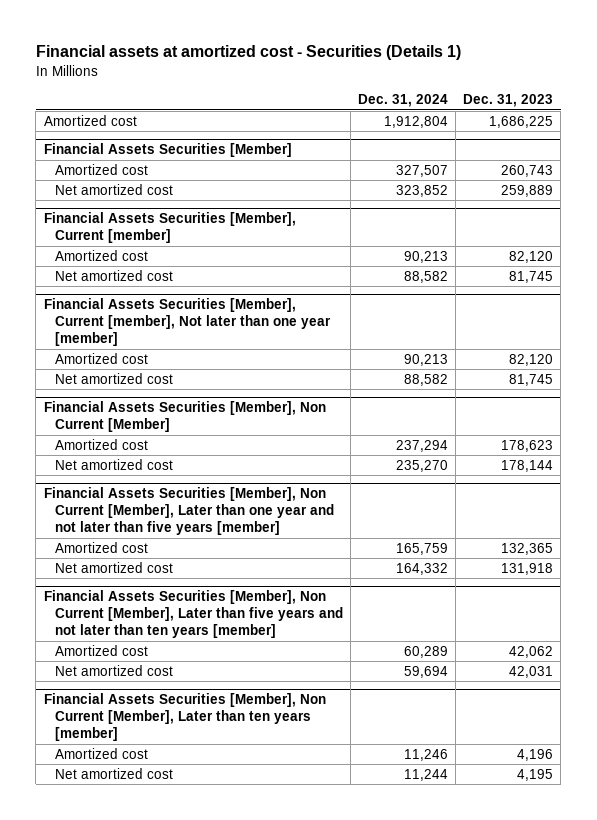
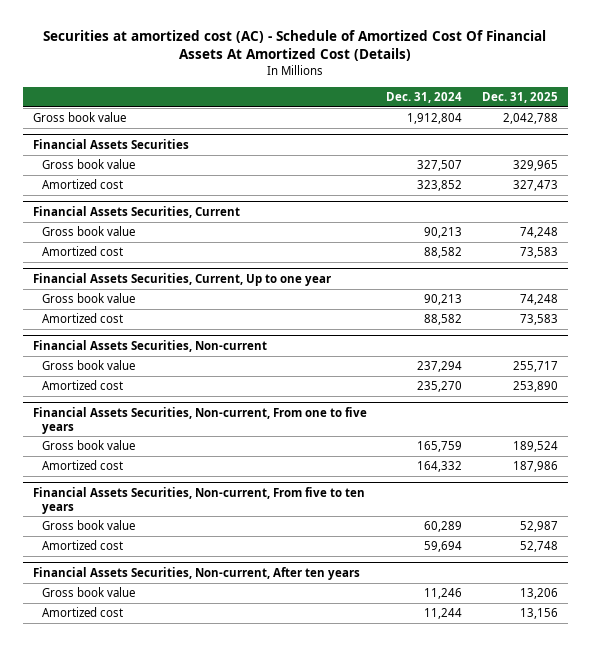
- Financial assets at amortized cost - Securities (Details 1)
+ Securities at amortized cost (AC) - Schedule of Amortized Cost Of Financial Assets At Amortized Cost (Details)
- | Dec. 31, 2024 | Dec. 31, 2023
+ | Dec. 31, 2024 | Dec. 31, 2025
- Amortized cost | 1,912,804 | 1,686,225
- Financial Assets Securities [Member]
- Amortized cost | 327,507 | 260,743
- Net amortized cost | 323,852 | 259,889
- Financial Assets Securities [Member], Current [member]
- Amortized cost | 90,213 | 82,120
- Net amortized cost | 88,582 | 81,745
- Financial Assets Securities [Member], Current [member], Not later than one year [member]
- Amortized cost | 90,213 | 82,120
- Net amortized cost | 88,582 | 81,745
- Financial Assets Securities [Member], Non Current [Member]
- Amortized cost | 237,294 | 178,623
- Net amortized cost | 235,270 | 178,144
- Financial Assets Securities [Member], Non Current [Member], Later than one year and not later than five years [member]
- Amortized cost | 165,759 | 132,365
- Net amortized cost | 164,332 | 131,918
- Financial Assets Securities [Member], Non Current [Member], Later than five years and not later than ten years [member]
- Amortized cost | 60,289 | 42,062
- Net amortized cost | 59,694 | 42,031
- Financial Assets Securities [Member], Non Current [Member], Later than ten years [member]
- Amortized cost | 11,246 | 4,196
- Net amortized cost | 11,244 | 4,195
+ Gross book value | 1,912,804 | 2,042,788
+ Financial Assets Securities
+ Gross book value | 327,507 | 329,965
+ Amortized cost | 323,852 | 327,473
+ Financial Assets Securities, Current
+ Gross book value | 90,213 | 74,248
+ Amortized cost | 88,582 | 73,583
+ Financial Assets Securities, Current, Up to one year
+ Gross book value | 90,213 | 74,248
+ Amortized cost | 88,582 | 73,583
+ Financial Assets Securities, Non-current
+ Gross book value | 237,294 | 255,717
+ Amortized cost | 235,270 | 253,890
+ Financial Assets Securities, Non-current, From one to five years
+ Gross book value | 165,759 | 189,524
+ Amortized cost | 164,332 | 187,986
+ Financial Assets Securities, Non-current, From five to ten years
+ Gross book value | 60,289 | 52,987
+ Amortized cost | 59,694 | 52,748
+ Financial Assets Securities, Non-current, After ten years
+ Gross book value | 11,246 | 13,206
+ Amortized cost | 11,244 | 13,156

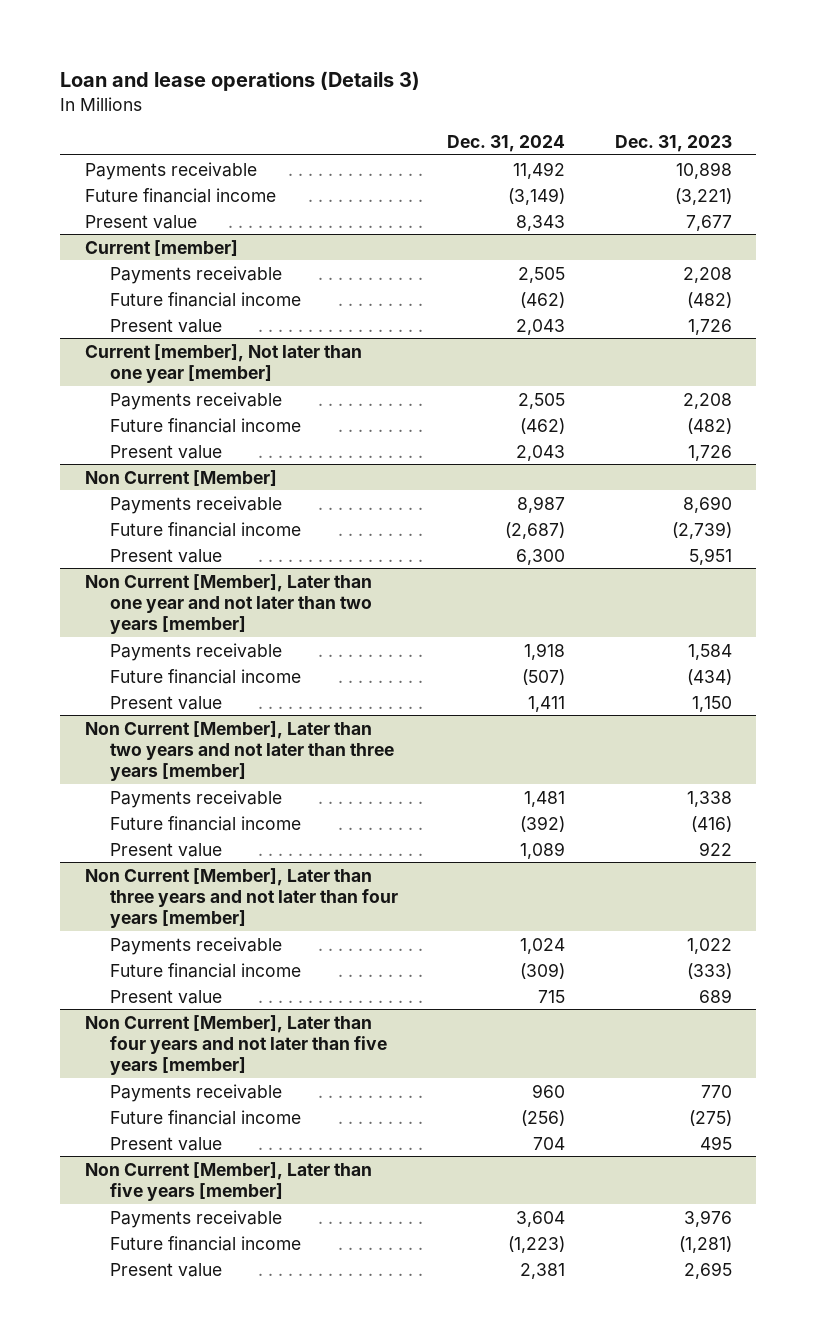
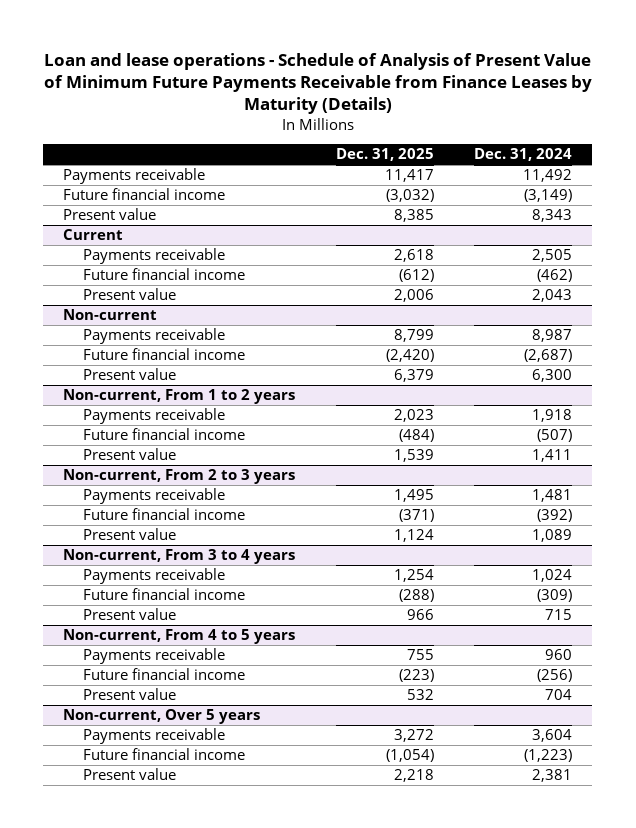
- Loan and lease operations (Details 3)
+ Loan and lease operations - Schedule of Analysis of Present Value of Minimum Future Payments Receivable from Finance Leases by Maturity (Details)
- | Dec. 31, 2024 | Dec. 31, 2023
+ | Dec. 31, 2025 | Dec. 31, 2024
- Current [member]
- Payments receivable | 2,505 | 2,208
- Future financial income | (462) | (482)
- Present value | 2,043 | 1,726
- Current [member], Not later than one year [member]
+ Current
- Non Current [Member]
+ Non-current
- Non Current [Member], Later than one year and not later than two years [member]
+ Non-current, From 1 to 2 years
- Non Current [Member], Later than two years and not later than three years [member]
+ Non-current, From 2 to 3 years
- Non Current [Member], Later than three years and not later than four years [member]
+ Non-current, From 3 to 4 years
- Non Current [Member], Later than four years and not later than five years [member]
+ Non-current, From 4 to 5 years
- Non Current [Member], Later than five years [member]
+ Non-current, Over 5 years

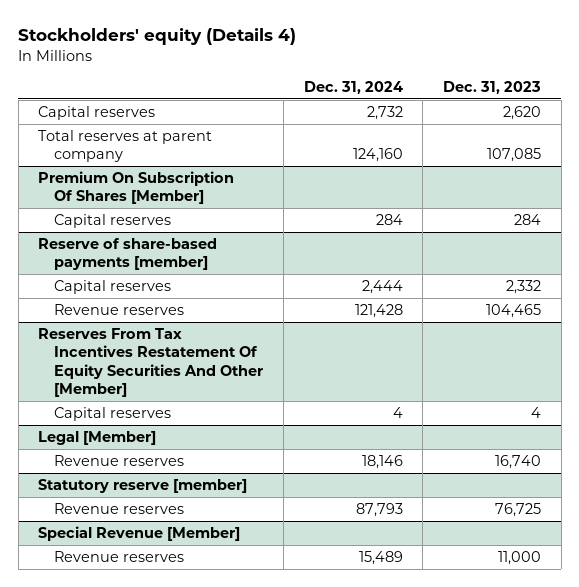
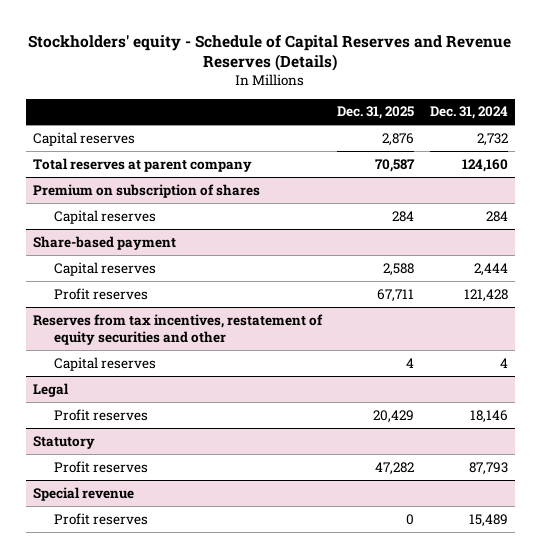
- Stockholders' equity (Details 4)
+ Stockholders' equity - Schedule of Capital Reserves and Revenue Reserves (Details)
- | Dec. 31, 2024 | Dec. 31, 2023
+ | Dec. 31, 2025 | Dec. 31, 2024
- Premium On Subscription Of Shares [Member]
+ Premium on subscription of shares
- Reserve of share-based payments [member]
+ Share-based payment
- Revenue reserves | 121,428 | 104,465
- Reserves From Tax Incentives Restatement Of Equity Securities And Other [Member]
+ Profit reserves | 67,711 | 121,428
+ Reserves from tax incentives, restatement of equity securities and other
- Legal [Member]
- Revenue reserves | 18,146 | 16,740
- Statutory reserve [member]
- Revenue reserves | 87,793 | 76,725
- Special Revenue [Member]
- Revenue reserves | 15,489 | 11,000
+ Legal
+ Profit reserves | 20,429 | 18,146
+ Statutory
+ Profit reserves | 47,282 | 87,793
+ Special revenue
+ Profit reserves | 0 | 15,489

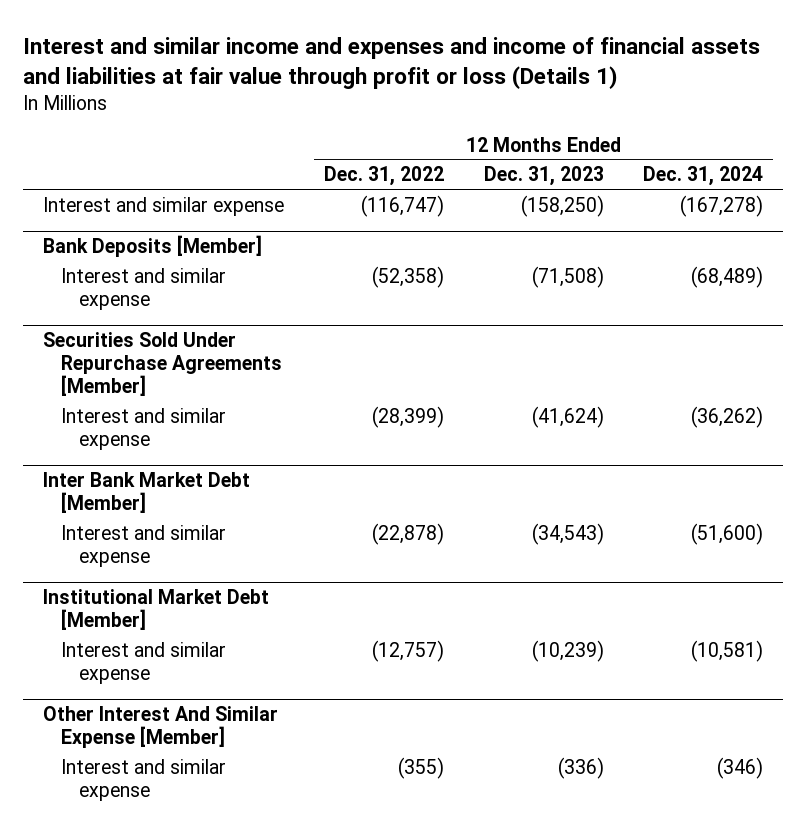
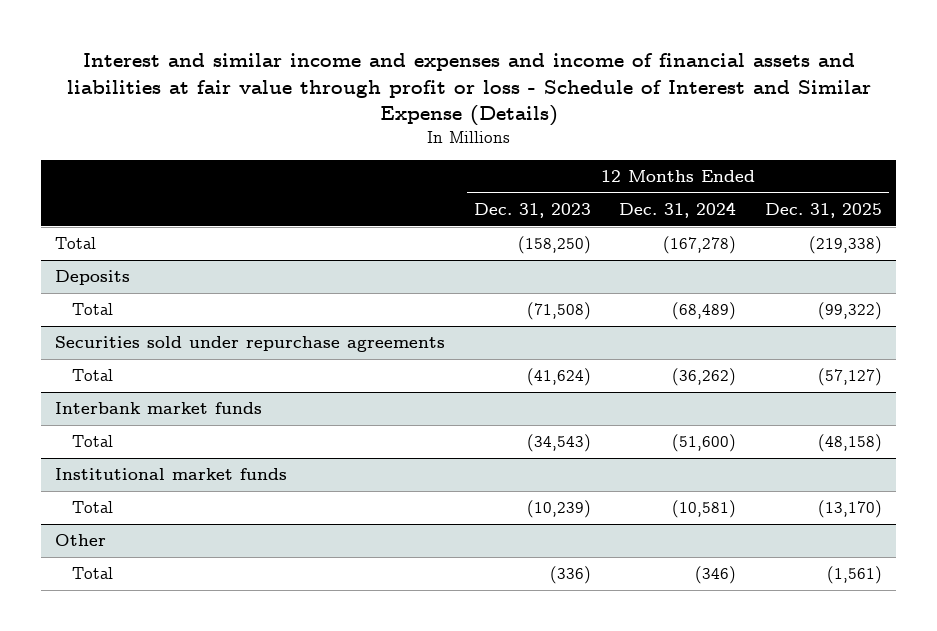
- Interest and similar income and expenses and income of financial assets and liabilities at fair value through profit or loss (Details 1)
+ Interest and similar income and expenses and income of financial assets and liabilities at fair value through profit or loss - Schedule of Interest and Similar Expense (Details)
- | 12 Months Ended Dec. 31, 2022 | 12 Months Ended Dec. 31, 2023 | 12 Months Ended Dec. 31, 2024
+ | 12 Months Ended Dec. 31, 2023 | 12 Months Ended Dec. 31, 2024 | 12 Months Ended Dec. 31, 2025
- Interest and similar expense | (116,747) | (158,250) | (167,278)
- Bank Deposits [Member]
- Interest and similar expense | (52,358) | (71,508) | (68,489)
- Securities Sold Under Repurchase Agreements [Member]
- Interest and similar expense | (28,399) | (41,624) | (36,262)
- Inter Bank Market Debt [Member]
- Interest and similar expense | (22,878) | (34,543) | (51,600)
- Institutional Market Debt [Member]
- Interest and similar expense | (12,757) | (10,239) | (10,581)
- Other Interest And Similar Expense [Member]
- Interest and similar expense | (355) | (336) | (346)
+ Total | (158,250) | (167,278) | (219,338)
+ Deposits
+ Total | (71,508) | (68,489) | (99,322)
+ Securities sold under repurchase agreements
+ Total | (41,624) | (36,262) | (57,127)
+ Interbank market funds
+ Total | (34,543) | (51,600) | (48,158)
+ Institutional market funds
+ Total | (10,239) | (10,581) | (13,170)
+ Other
+ Total | (336) | (346) | (1,561)

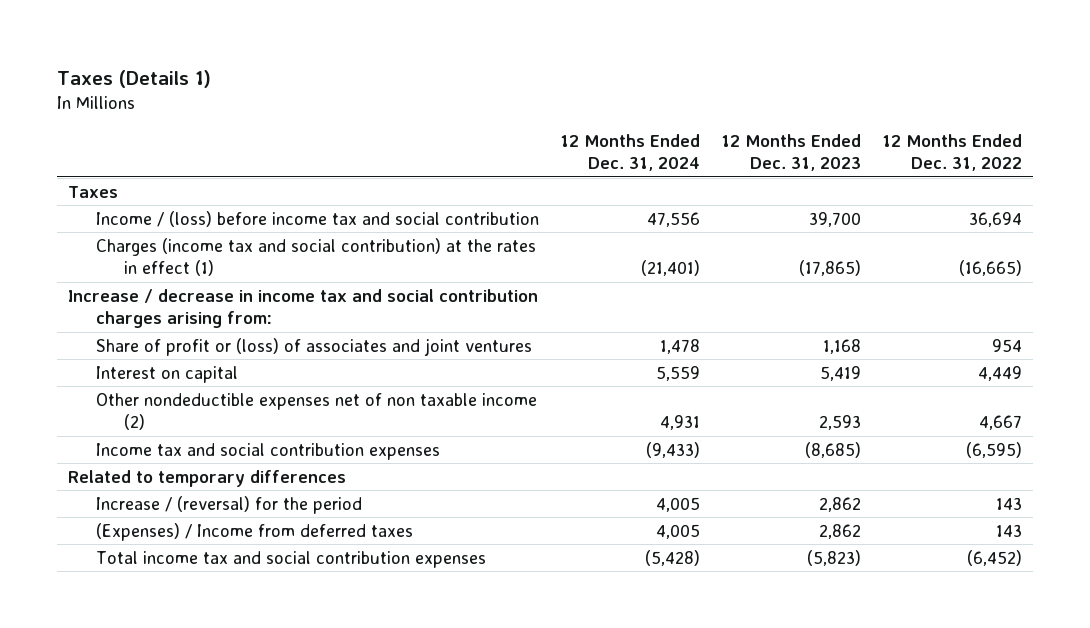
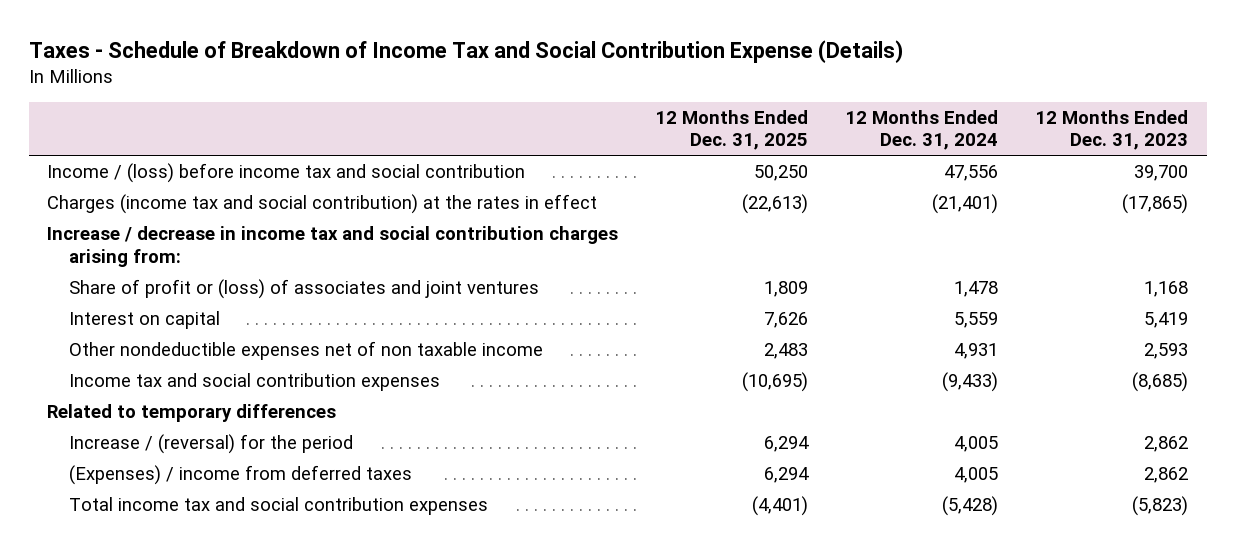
- Taxes (Details 1)
+ Taxes - Schedule of Breakdown of Income Tax and Social Contribution Expense (Details)
- | 12 Months Ended Dec. 31, 2024 | 12 Months Ended Dec. 31, 2023 | 12 Months Ended Dec. 31, 2022
+ | 12 Months Ended Dec. 31, 2025 | 12 Months Ended Dec. 31, 2024 | 12 Months Ended Dec. 31, 2023
- Taxes
- Charges (income tax and social contribution) at the rates in effect (1) | (21,401) | (17,865) | (16,665)
+ Charges (income tax and social contribution) at the rates in effect | (22,613) | (21,401) | (17,865)
- Other nondeductible expenses net of non taxable income (2) | 4,931 | 2,593 | 4,667
+ Other nondeductible expenses net of non taxable income | 2,483 | 4,931 | 2,593
- (Expenses) / Income from deferred taxes | 4,005 | 2,862 | 143
+ (Expenses) / income from deferred taxes | 6,294 | 4,005 | 2,862

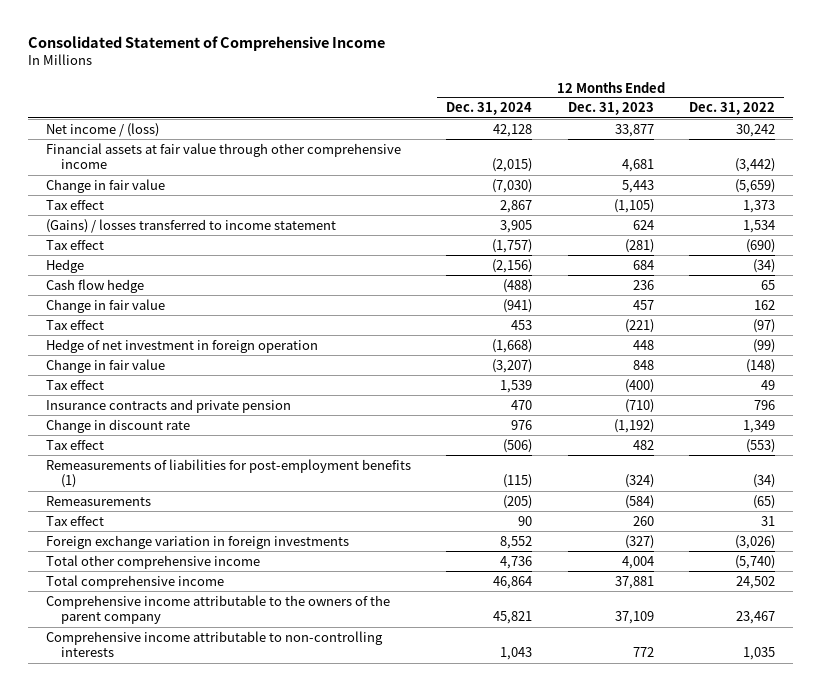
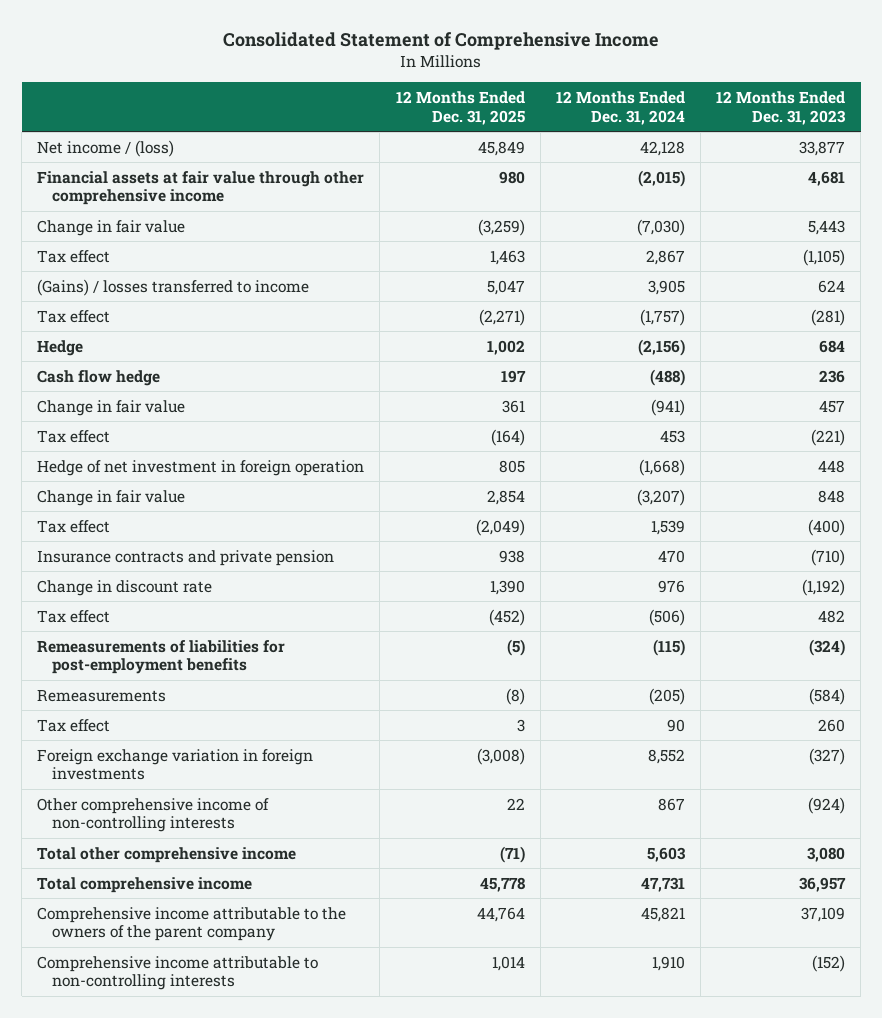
- | 12 Months Ended Dec. 31, 2024 | 12 Months Ended Dec. 31, 2023 | 12 Months Ended Dec. 31, 2022
+ | 12 Months Ended Dec. 31, 2025 | 12 Months Ended Dec. 31, 2024 | 12 Months Ended Dec. 31, 2023
- (Gains) / losses transferred to income statement | 3,905 | 624 | 1,534
+ (Gains) / losses transferred to income | 5,047 | 3,905 | 624
- Remeasurements of liabilities for post-employment benefits (1) | (115) | (324) | (34)
+ Remeasurements of liabilities for post-employment benefits | (5) | (115) | (324)
- Total other comprehensive income | 4,736 | 4,004 | (5,740)
- Total comprehensive income | 46,864 | 37,881 | 24,502
+ Other comprehensive income of non-controlling interests | 22 | 867 | (924)
+ Total other comprehensive income | (71) | 5,603 | 3,080
+ Total comprehensive income | 45,778 | 47,731 | 36,957
- Comprehensive income attributable to non-controlling interests | 1,043 | 772 | 1,035
+ Comprehensive income attributable to non-controlling interests | 1,014 | 1,910 | (152)

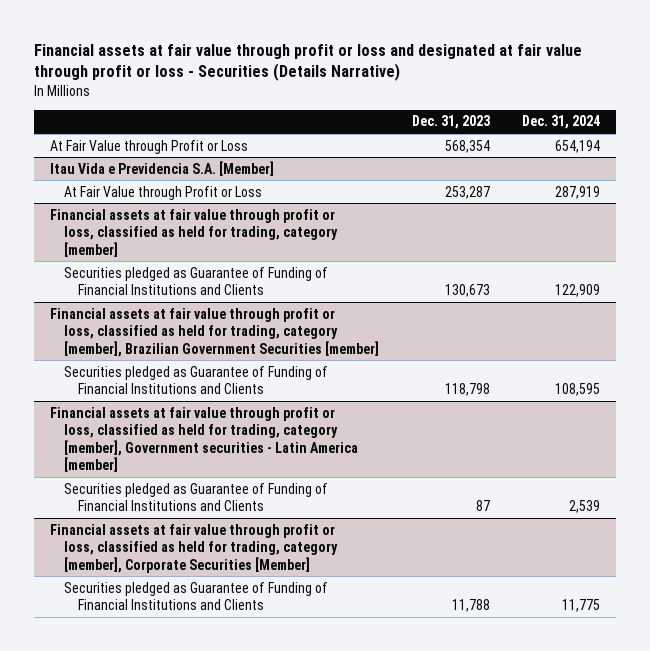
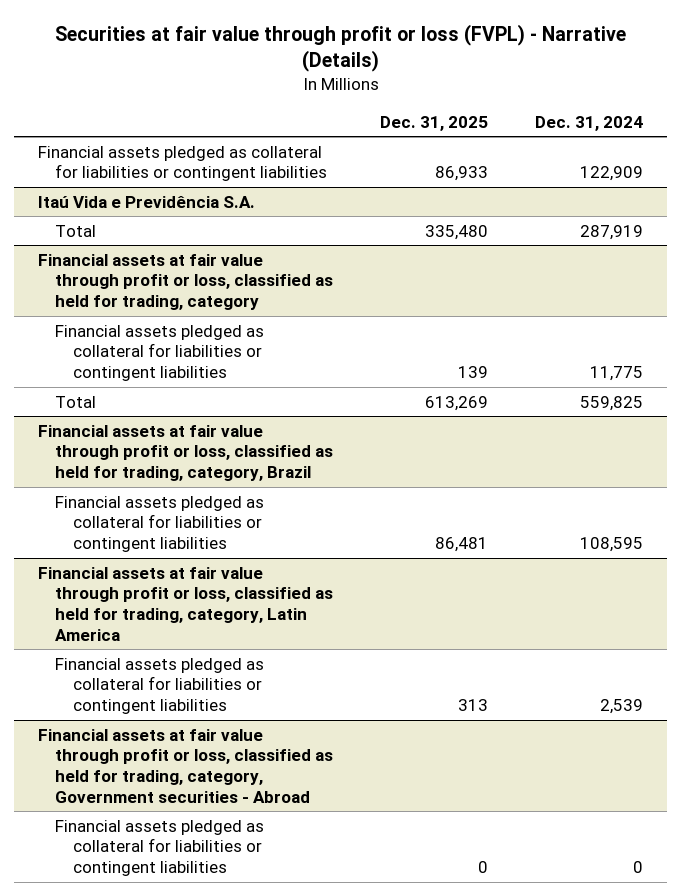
- Financial assets at fair value through profit or loss and designated at fair value through profit or loss - Securities (Details Narrative)
+ Securities at fair value through profit or loss (FVPL) - Narrative (Details)
- | Dec. 31, 2023 | Dec. 31, 2024
+ | Dec. 31, 2025 | Dec. 31, 2024
- At Fair Value through Profit or Loss | 568,354 | 654,194
- Itau Vida e Previdencia S.A. [Member]
- At Fair Value through Profit or Loss | 253,287 | 287,919
- Financial assets at fair value through profit or loss, classified as held for trading, category [member]
- Securities pledged as Guarantee of Funding of Financial Institutions and Clients | 130,673 | 122,909
- Financial assets at fair value through profit or loss, classified as held for trading, category [member], Brazilian Government Securities [member]
- Securities pledged as Guarantee of Funding of Financial Institutions and Clients | 118,798 | 108,595
- Financial assets at fair value through profit or loss, classified as held for trading, category [member], Government securities - Latin America [member]
- Securities pledged as Guarantee of Funding of Financial Institutions and Clients | 87 | 2,539
- Financial assets at fair value through profit or loss, classified as held for trading, category [member], Corporate Securities [Member]
- Securities pledged as Guarantee of Funding of Financial Institutions and Clients | 11,788 | 11,775
+ Financial assets pledged as collateral for liabilities or contingent liabilities | 86,933 | 122,909
+ Itaú Vida e Previdência S.A.
+ Total | 335,480 | 287,919
+ Financial assets at fair value through profit or loss, classified as held for trading, category
+ Financial assets pledged as collateral for liabilities or contingent liabilities | 139 | 11,775
+ Total | 613,269 | 559,825
+ Financial assets at fair value through profit or loss, classified as held for trading, category, Brazil
+ Financial assets pledged as collateral for liabilities or contingent liabilities | 86,481 | 108,595
+ Financial assets at fair value through profit or loss, classified as held for trading, category, Latin America
+ Financial assets pledged as collateral for liabilities or contingent liabilities | 313 | 2,539
+ Financial assets at fair value through profit or loss, classified as held for trading, category, Government securities - Abroad
+ Financial assets pledged as collateral for liabilities or contingent liabilities | 0 | 0

